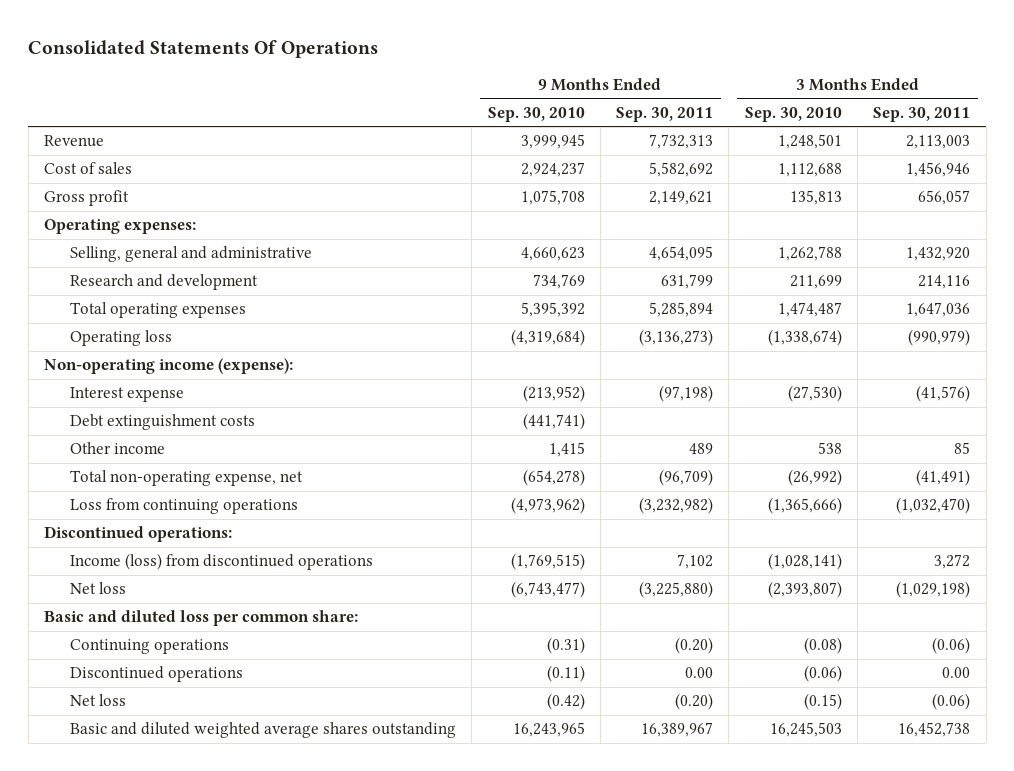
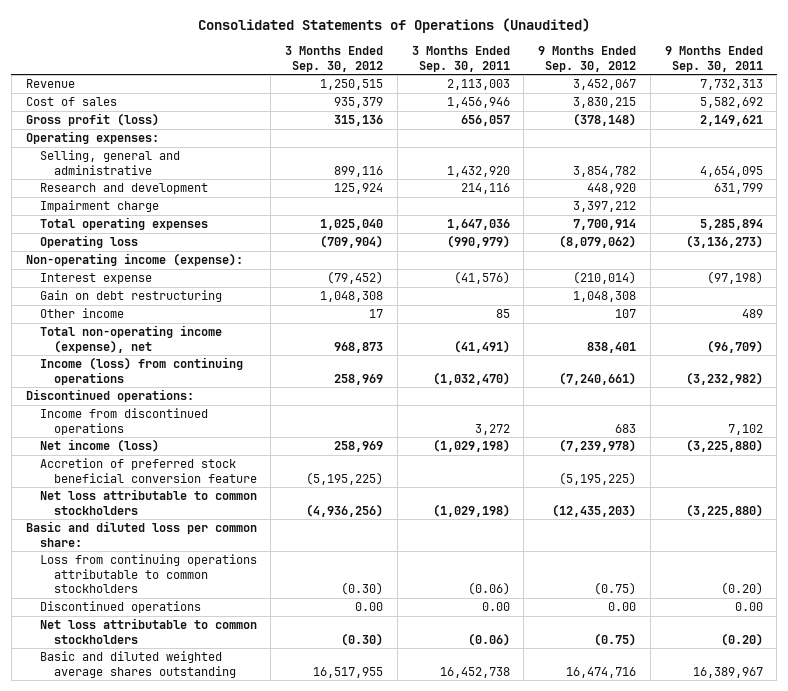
- Consolidated Statements Of Operations
+ Consolidated Statements of Operations (Unaudited)
- | 9 Months Ended Sep. 30, 2010 | 9 Months Ended Sep. 30, 2011 | 3 Months Ended Sep. 30, 2010 | 3 Months Ended Sep. 30, 2011
+ | 3 Months Ended Sep. 30, 2012 | 3 Months Ended Sep. 30, 2011 | 9 Months Ended Sep. 30, 2012 | 9 Months Ended Sep. 30, 2011
- Gross profit | 1,075,708 | 2,149,621 | 135,813 | 656,057
+ Gross profit (loss) | 315,136 | 656,057 | (378,148) | 2,149,621
+ Impairment charge | | | 3,397,212 |
- Debt extinguishment costs | (441,741) | | |
+ Gain on debt restructuring | 1,048,308 | | 1,048,308 |
- Total non-operating expense, net | (654,278) | (96,709) | (26,992) | (41,491)
- Loss from continuing operations | (4,973,962) | (3,232,982) | (1,365,666) | (1,032,470)
+ Total non-operating income (expense), net | 968,873 | (41,491) | 838,401 | (96,709)
+ Income (loss) from continuing operations | 258,969 | (1,032,470) | (7,240,661) | (3,232,982)
- Income (loss) from discontinued operations | (1,769,515) | 7,102 | (1,028,141) | 3,272
- Net loss | (6,743,477) | (3,225,880) | (2,393,807) | (1,029,198)
+ Income from discontinued operations | | 3,272 | 683 | 7,102
+ Net income (loss) | 258,969 | (1,029,198) | (7,239,978) | (3,225,880)
+ Accretion of preferred stock beneficial conversion feature | (5,195,225) | | (5,195,225) |
+ Net loss attributable to common stockholders | (4,936,256) | (1,029,198) | (12,435,203) | (3,225,880)
- Continuing operations | (0.31) | (0.20) | (0.08) | (0.06)
+ Loss from continuing operations attributable to common stockholders | (0.30) | (0.06) | (0.75) | (0.20)
- Net loss | (0.42) | (0.20) | (0.15) | (0.06)
+ Net loss attributable to common stockholders | (0.30) | (0.06) | (0.75) | (0.20)

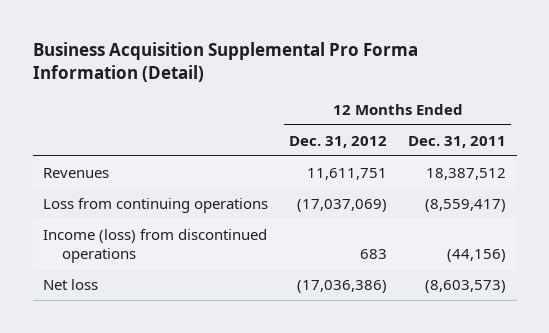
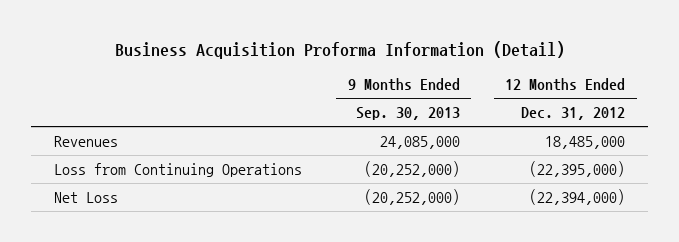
- Business Acquisition Supplemental Pro Forma Information (Detail)
+ Business Acquisition Proforma Information (Detail)
- | 12 Months Ended Dec. 31, 2012 | 12 Months Ended Dec. 31, 2011
+ | 9 Months Ended Sep. 30, 2013 | 12 Months Ended Dec. 31, 2012
- Revenues | 11,611,751 | 18,387,512
- Loss from continuing operations | (17,037,069) | (8,559,417)
- Income (loss) from discontinued operations | 683 | (44,156)
- Net loss | (17,036,386) | (8,603,573)
+ Revenues | 24,085,000 | 18,485,000
+ Loss from Continuing Operations | (20,252,000) | (22,395,000)
+ Net Loss | (20,252,000) | (22,394,000)

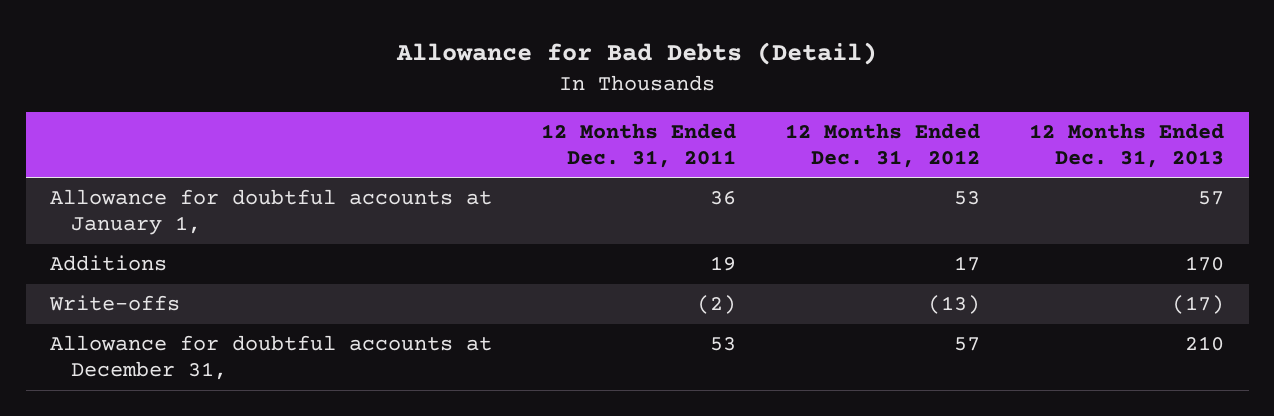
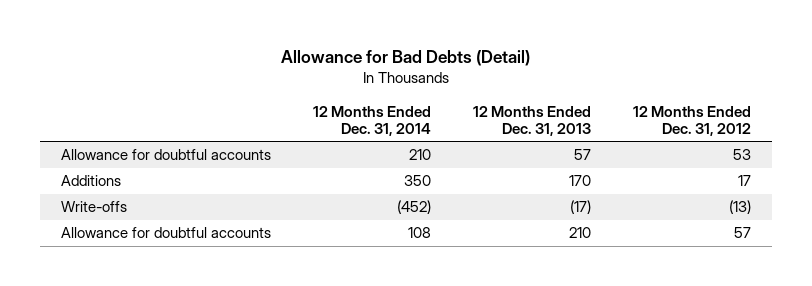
- | 12 Months Ended Dec. 31, 2011 | 12 Months Ended Dec. 31, 2012 | 12 Months Ended Dec. 31, 2013
+ | 12 Months Ended Dec. 31, 2014 | 12 Months Ended Dec. 31, 2013 | 12 Months Ended Dec. 31, 2012
- Allowance for doubtful accounts at January 1, | 36 | 53 | 57
+ Allowance for doubtful accounts | 210 | 57 | 53
- Allowance for doubtful accounts at December 31, | 53 | 57 | 210
+ Allowance for doubtful accounts | 108 | 210 | 57

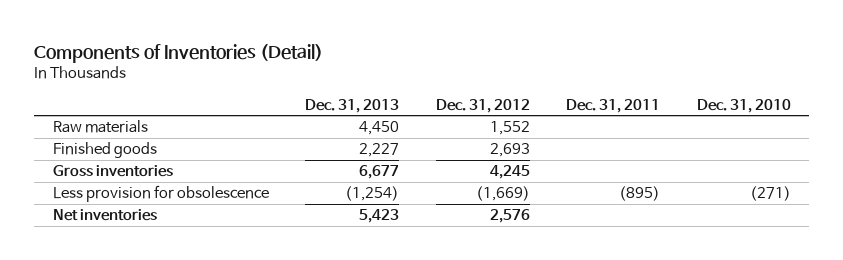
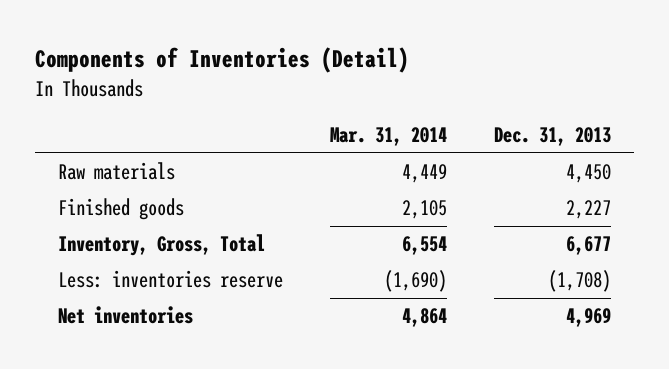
- | Dec. 31, 2013 | Dec. 31, 2012 | Dec. 31, 2011 | Dec. 31, 2010
+ | Mar. 31, 2014 | Dec. 31, 2013
- Gross inventories | 6,677 | 4,245 | |
- Less provision for obsolescence | (1,254) | (1,669) | (895) | (271)
- Net inventories | 5,423 | 2,576 | |
+ Inventory, Gross, Total | 6,554 | 6,677
+ Less: inventories reserve | (1,690) | (1,708)
+ Net inventories | 4,864 | 4,969

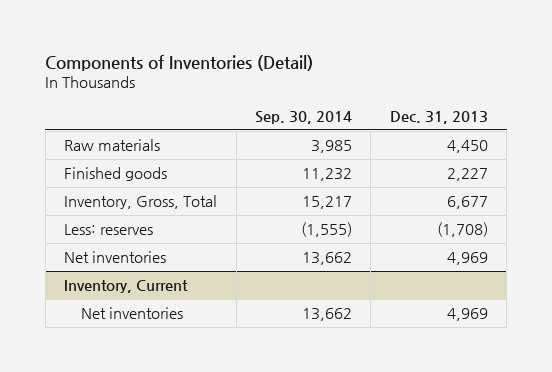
- | Mar. 31, 2014 | Dec. 31, 2013
+ | Sep. 30, 2014 | Dec. 31, 2013
- Less: inventories reserve | (1,690) | (1,708)
+ Less: reserves | (1,555) | (1,708)
+ Inventory, Current
+ Net inventories | 13,662 | 4,969

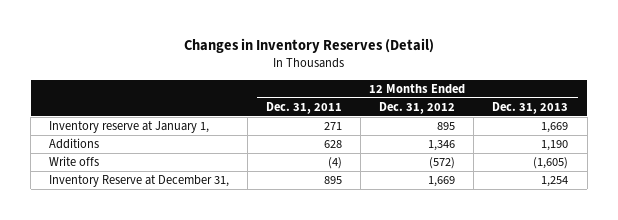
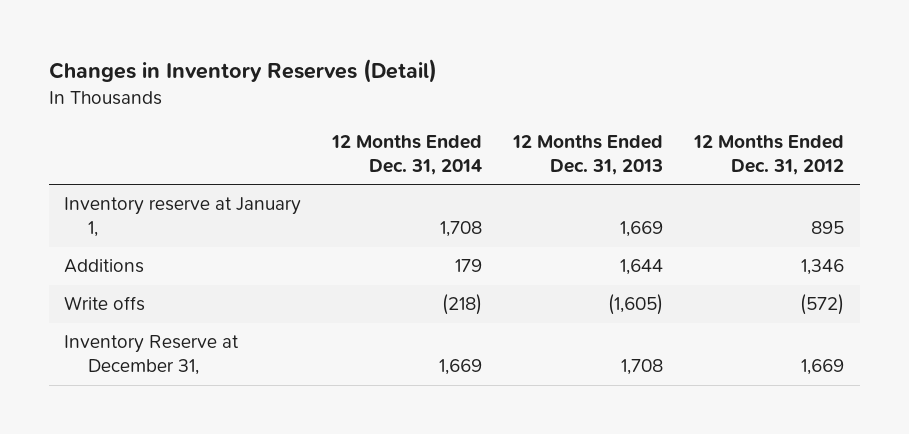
- | 12 Months Ended Dec. 31, 2011 | 12 Months Ended Dec. 31, 2012 | 12 Months Ended Dec. 31, 2013
+ | 12 Months Ended Dec. 31, 2014 | 12 Months Ended Dec. 31, 2013 | 12 Months Ended Dec. 31, 2012
- Additions | 628 | 1,346 | 1,190
+ Additions | 179 | 1,644 | 1,346
- Inventory Reserve at December 31, | 895 | 1,669 | 1,254
+ Inventory Reserve at December 31, | 1,669 | 1,708 | 1,669

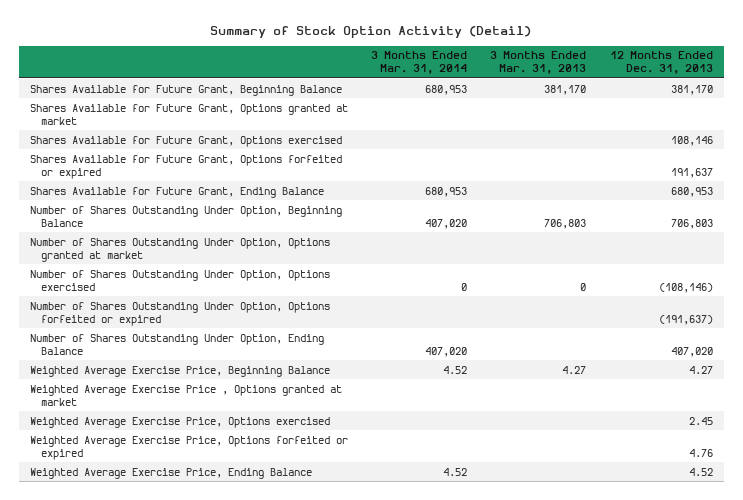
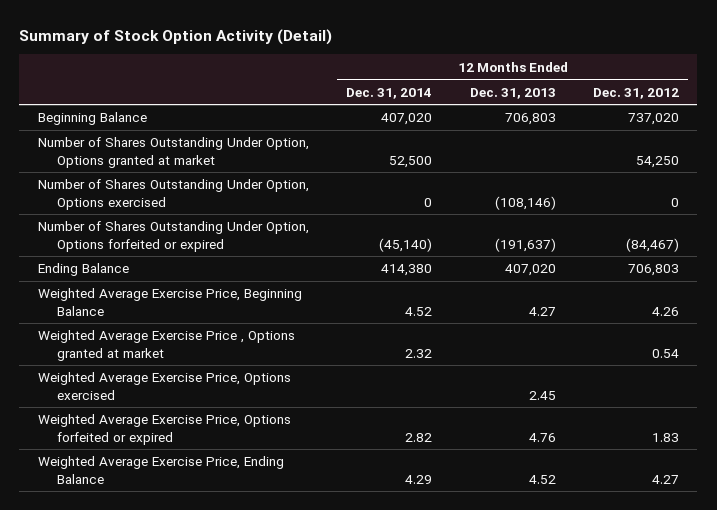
- | 3 Months Ended Mar. 31, 2014 | 3 Months Ended Mar. 31, 2013 | 12 Months Ended Dec. 31, 2013
+ | 12 Months Ended Dec. 31, 2014 | 12 Months Ended Dec. 31, 2013 | 12 Months Ended Dec. 31, 2012
- Shares Available for Future Grant, Beginning Balance | 680,953 | 381,170 | 381,170
- Shares Available for Future Grant, Options granted at market
- Shares Available for Future Grant, Options exercised | | | 108,146
- Shares Available for Future Grant, Options forfeited or expired | | | 191,637
- Shares Available for Future Grant, Ending Balance | 680,953 | | 680,953
- Number of Shares Outstanding Under Option, Beginning Balance | 407,020 | 706,803 | 706,803
+ Beginning Balance | 407,020 | 706,803 | 737,020
- Number of Shares Outstanding Under Option, Ending Balance | 407,020 | | 407,020
+ Ending Balance | 414,380 | 407,020 | 706,803

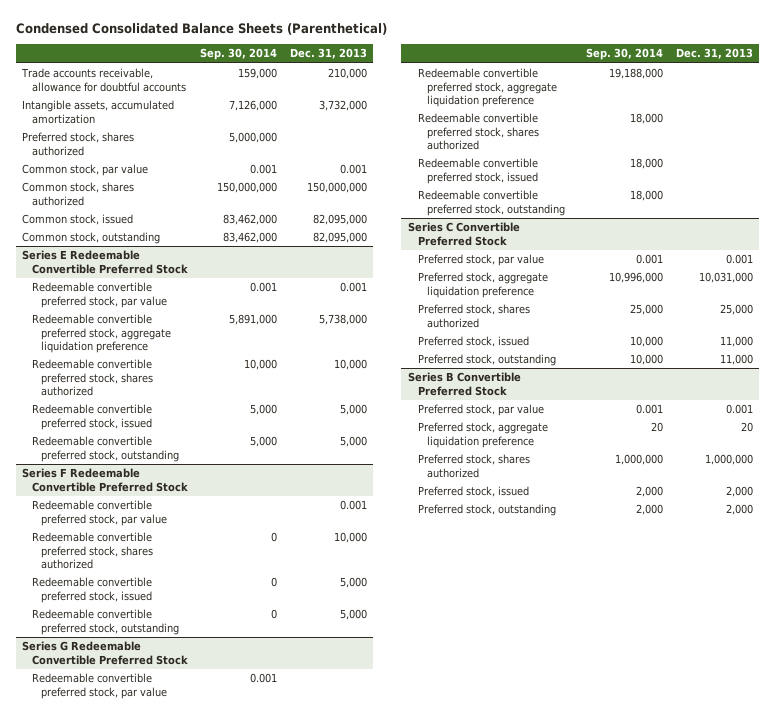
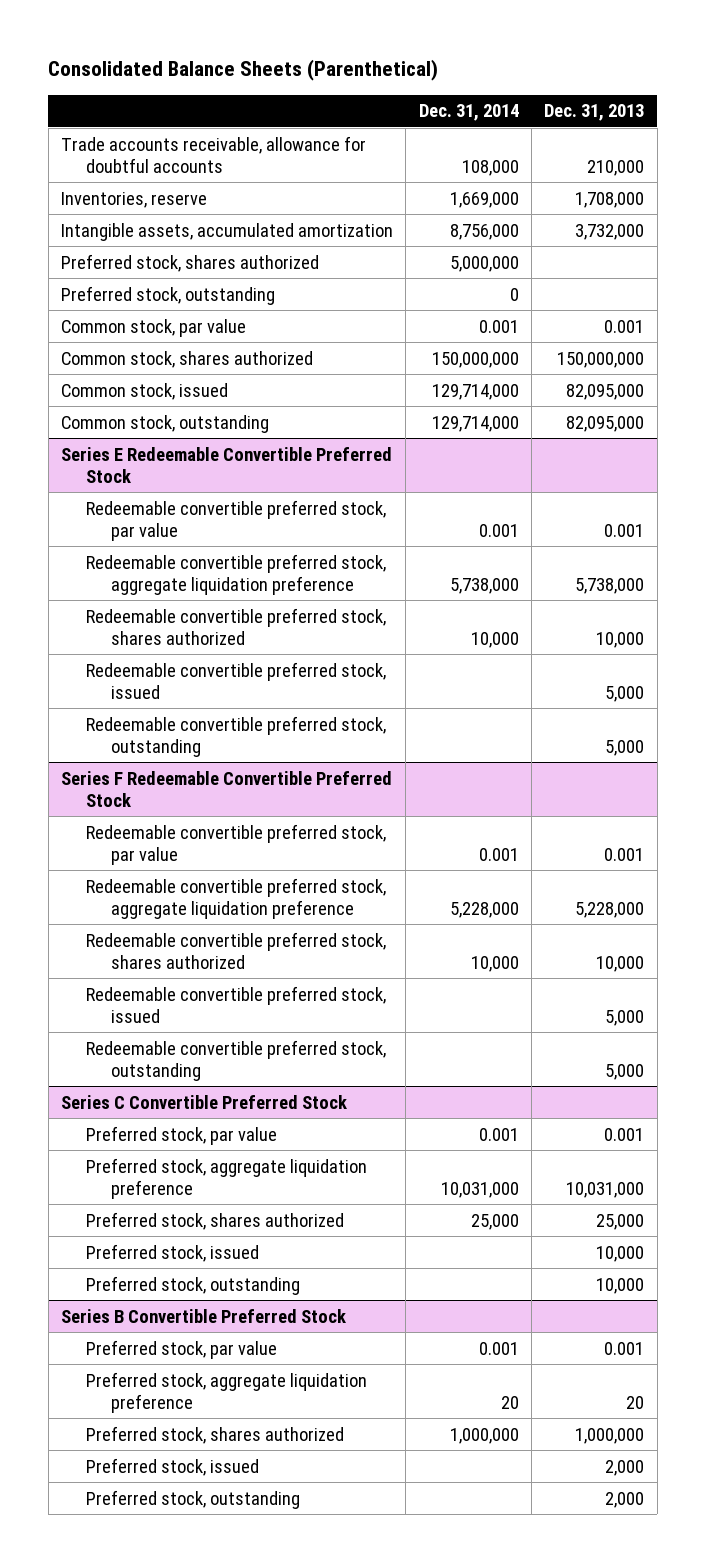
- Condensed Consolidated Balance Sheets (Parenthetical)
+ Consolidated Balance Sheets (Parenthetical)
- | Sep. 30, 2014 | Dec. 31, 2013
+ | Dec. 31, 2014 | Dec. 31, 2013
+ Inventories, reserve | 1,669,000 | 1,708,000
+ Preferred stock, outstanding | 0 |
@ Series F Redeemable Convertible Preferred Stock
+ Redeemable convertible preferred stock, aggregate liquidation preference | 5,228,000 | 5,228,000
- Series G Redeemable Convertible Preferred Stock
- Redeemable convertible preferred stock, par value | 0.001 |
- Redeemable convertible preferred stock, aggregate liquidation preference | 19,188,000 |
- Redeemable convertible preferred stock, shares authorized | 18,000 |
- Redeemable convertible preferred stock, issued | 18,000 |
- Redeemable convertible preferred stock, outstanding | 18,000 |
@ Series C Convertible Preferred Stock
- Preferred stock, issued | 10,000 | 11,000
- Preferred stock, outstanding | 10,000 | 11,000
+ Preferred stock, issued | | 10,000
+ Preferred stock, outstanding | | 10,000

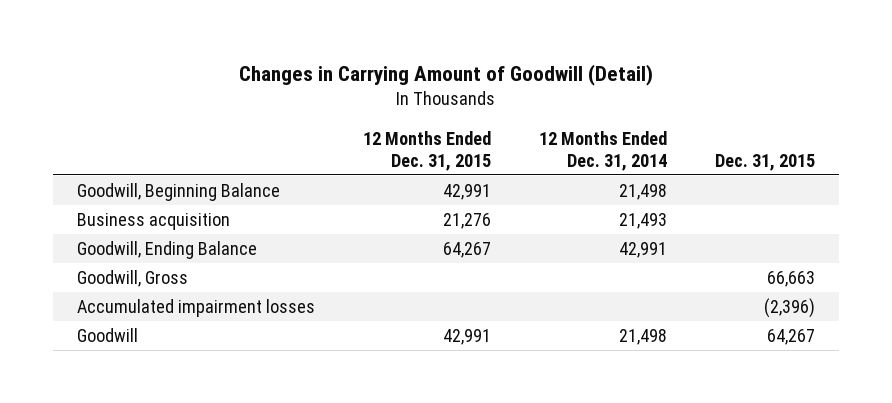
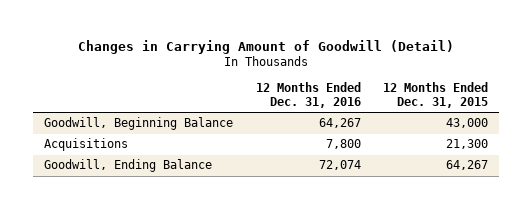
- | 12 Months Ended Dec. 31, 2015 | 12 Months Ended Dec. 31, 2014 | Dec. 31, 2015
+ | 12 Months Ended Dec. 31, 2016 | 12 Months Ended Dec. 31, 2015
- Goodwill, Beginning Balance | 42,991 | 21,498 |
- Business acquisition | 21,276 | 21,493 |
+ Goodwill, Beginning Balance | 64,267 | 43,000
+ Acquisitions | 7,800 | 21,300
- Goodwill, Gross | | | 66,663
- Accumulated impairment losses | | | (2,396)
- Goodwill | 42,991 | 21,498 | 64,267

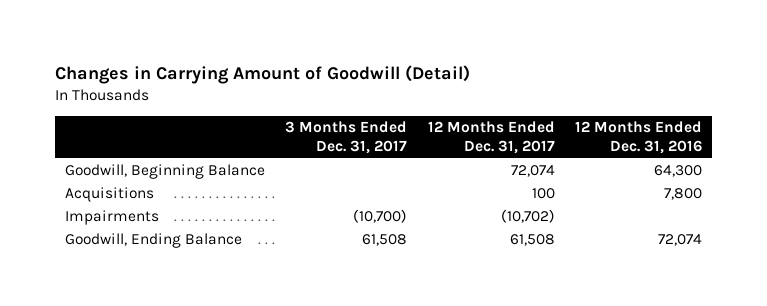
- | 12 Months Ended Dec. 31, 2016 | 12 Months Ended Dec. 31, 2015
+ | 3 Months Ended Dec. 31, 2017 | 12 Months Ended Dec. 31, 2017 | 12 Months Ended Dec. 31, 2016
- Goodwill, Beginning Balance | 64,267 | 43,000
+ Goodwill, Beginning Balance | | 72,074 | 64,300
+ Impairments | (10,700) | (10,702) |

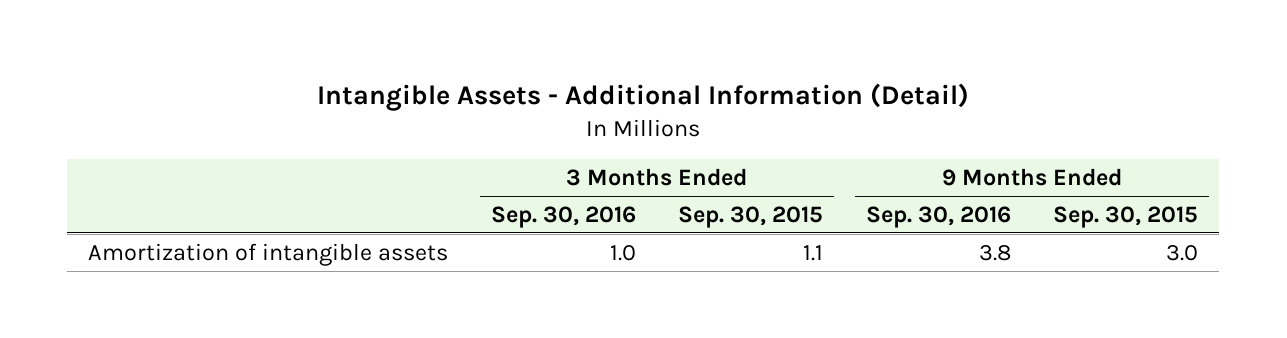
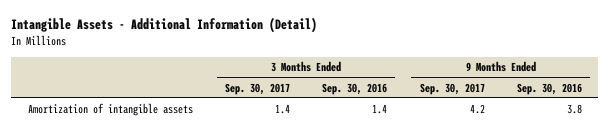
- | 3 Months Ended Sep. 30, 2016 | 3 Months Ended Sep. 30, 2015 | 9 Months Ended Sep. 30, 2016 | 9 Months Ended Sep. 30, 2015
+ | 3 Months Ended Sep. 30, 2017 | 3 Months Ended Sep. 30, 2016 | 9 Months Ended Sep. 30, 2017 | 9 Months Ended Sep. 30, 2016
- Amortization of intangible assets | 1.0 | 1.1 | 3.8 | 3.0
+ Amortization of intangible assets | 1.4 | 1.4 | 4.2 | 3.8

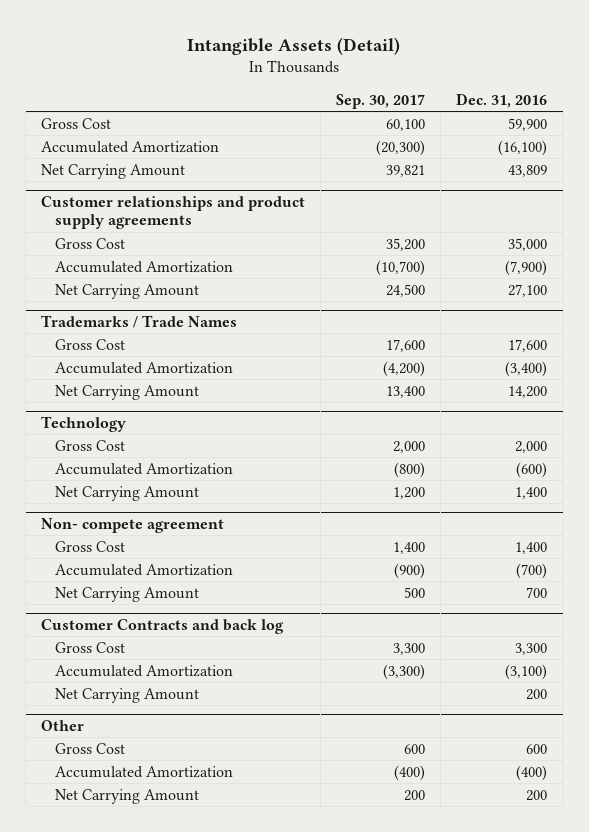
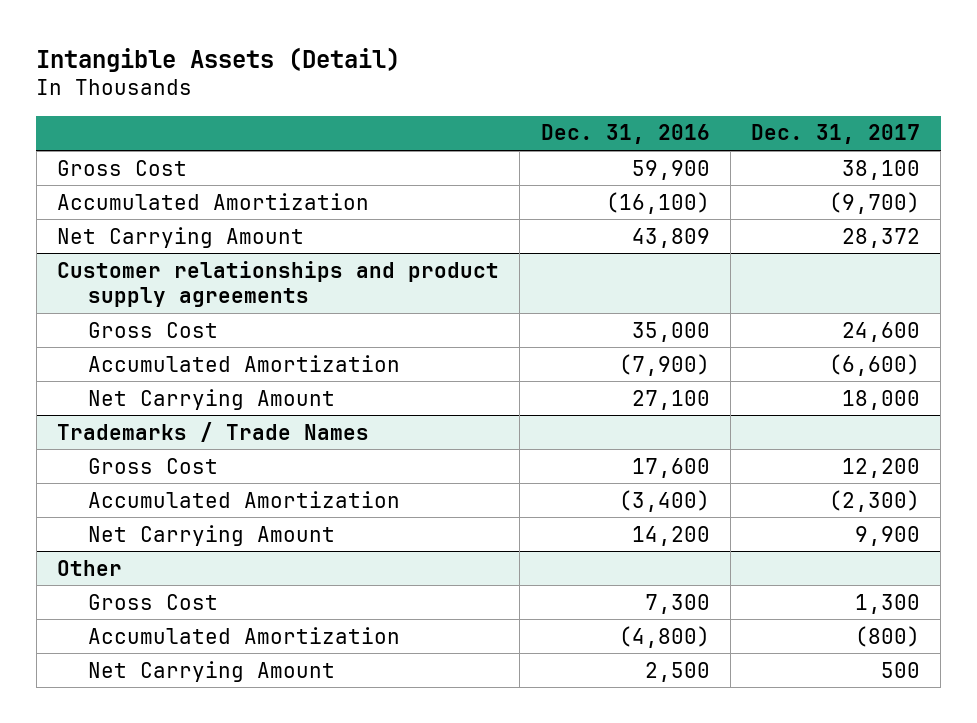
- | Sep. 30, 2017 | Dec. 31, 2016
+ | Dec. 31, 2016 | Dec. 31, 2017
- Technology
- Gross Cost | 2,000 | 2,000
- Accumulated Amortization | (800) | (600)
- Net Carrying Amount | 1,200 | 1,400
- Non- compete agreement
- Gross Cost | 1,400 | 1,400
- Accumulated Amortization | (900) | (700)
- Net Carrying Amount | 500 | 700
- Customer Contracts and back log
- Gross Cost | 3,300 | 3,300
- Accumulated Amortization | (3,300) | (3,100)
- Net Carrying Amount | | 200
@ Other
- Gross Cost | 600 | 600
- Accumulated Amortization | (400) | (400)
- Net Carrying Amount | 200 | 200
+ Gross Cost | 7,300 | 1,300
+ Accumulated Amortization | (4,800) | (800)
+ Net Carrying Amount | 2,500 | 500

